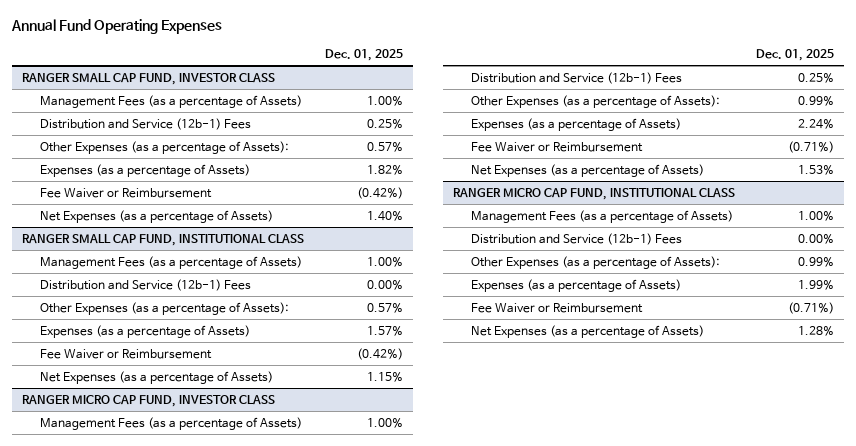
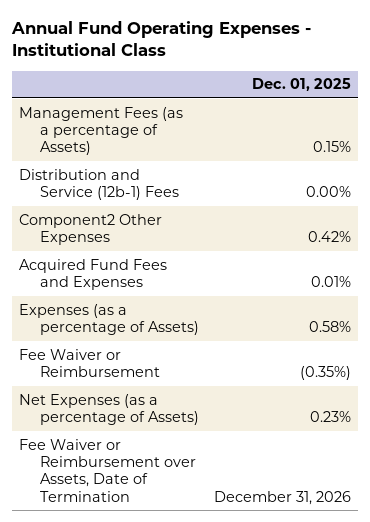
- Annual Fund Operating Expenses
+ Annual Fund Operating Expenses - Institutional Class
- RANGER SMALL CAP FUND, INVESTOR CLASS
- Management Fees (as a percentage of Assets) | 1.00%
- Distribution and Service (12b-1) Fees | 0.25%
- Other Expenses (as a percentage of Assets): | 0.57%
- Expenses (as a percentage of Assets) | 1.82%
- Fee Waiver or Reimbursement | (0.42%)
- Net Expenses (as a percentage of Assets) | 1.40%
- RANGER SMALL CAP FUND, INSTITUTIONAL CLASS
- Management Fees (as a percentage of Assets) | 1.00%
- Distribution and Service (12b-1) Fees | 0.00%
- Other Expenses (as a percentage of Assets): | 0.57%
- Expenses (as a percentage of Assets) | 1.57%
- Fee Waiver or Reimbursement | (0.42%)
- Net Expenses (as a percentage of Assets) | 1.15%
- RANGER MICRO CAP FUND, INVESTOR CLASS
- Management Fees (as a percentage of Assets) | 1.00%
- Distribution and Service (12b-1) Fees | 0.25%
- Other Expenses (as a percentage of Assets): | 0.99%
- Expenses (as a percentage of Assets) | 2.24%
- Fee Waiver or Reimbursement | (0.71%)
- Net Expenses (as a percentage of Assets) | 1.53%
- RANGER MICRO CAP FUND, INSTITUTIONAL CLASS
- Management Fees (as a percentage of Assets) | 1.00%
+ Management Fees (as a percentage of Assets) | 0.15%
- Other Expenses (as a percentage of Assets): | 0.99%
- Expenses (as a percentage of Assets) | 1.99%
- Fee Waiver or Reimbursement | (0.71%)
- Net Expenses (as a percentage of Assets) | 1.28%
+ Component2 Other Expenses | 0.42%
+ Acquired Fund Fees and Expenses | 0.01%
+ Expenses (as a percentage of Assets) | 0.58%
+ Fee Waiver or Reimbursement | (0.35%)
+ Net Expenses (as a percentage of Assets) | 0.23%
+ Fee Waiver or Reimbursement over Assets, Date of Termination | December 31, 2026

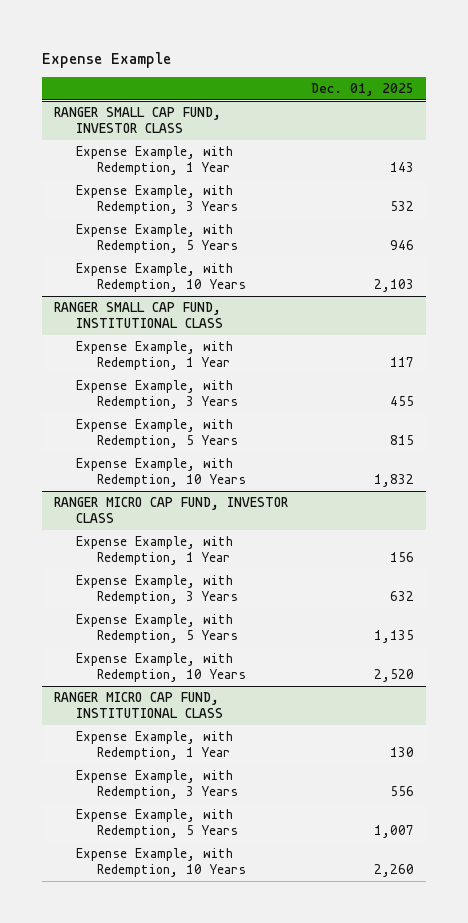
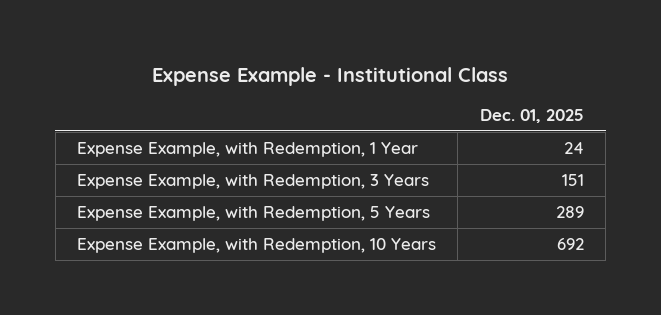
- Expense Example
+ Expense Example - Institutional Class
- RANGER SMALL CAP FUND, INVESTOR CLASS
- Expense Example, with Redemption, 1 Year | 143
- Expense Example, with Redemption, 3 Years | 532
- Expense Example, with Redemption, 5 Years | 946
- Expense Example, with Redemption, 10 Years | 2,103
- RANGER SMALL CAP FUND, INSTITUTIONAL CLASS
- Expense Example, with Redemption, 1 Year | 117
- Expense Example, with Redemption, 3 Years | 455
- Expense Example, with Redemption, 5 Years | 815
- Expense Example, with Redemption, 10 Years | 1,832
- RANGER MICRO CAP FUND, INVESTOR CLASS
- Expense Example, with Redemption, 1 Year | 156
- Expense Example, with Redemption, 3 Years | 632
- Expense Example, with Redemption, 5 Years | 1,135
- Expense Example, with Redemption, 10 Years | 2,520
- RANGER MICRO CAP FUND, INSTITUTIONAL CLASS
- Expense Example, with Redemption, 1 Year | 130
- Expense Example, with Redemption, 3 Years | 556
- Expense Example, with Redemption, 5 Years | 1,007
- Expense Example, with Redemption, 10 Years | 2,260
+ Expense Example, with Redemption, 1 Year | 24
+ Expense Example, with Redemption, 3 Years | 151
+ Expense Example, with Redemption, 5 Years | 289
+ Expense Example, with Redemption, 10 Years | 692

